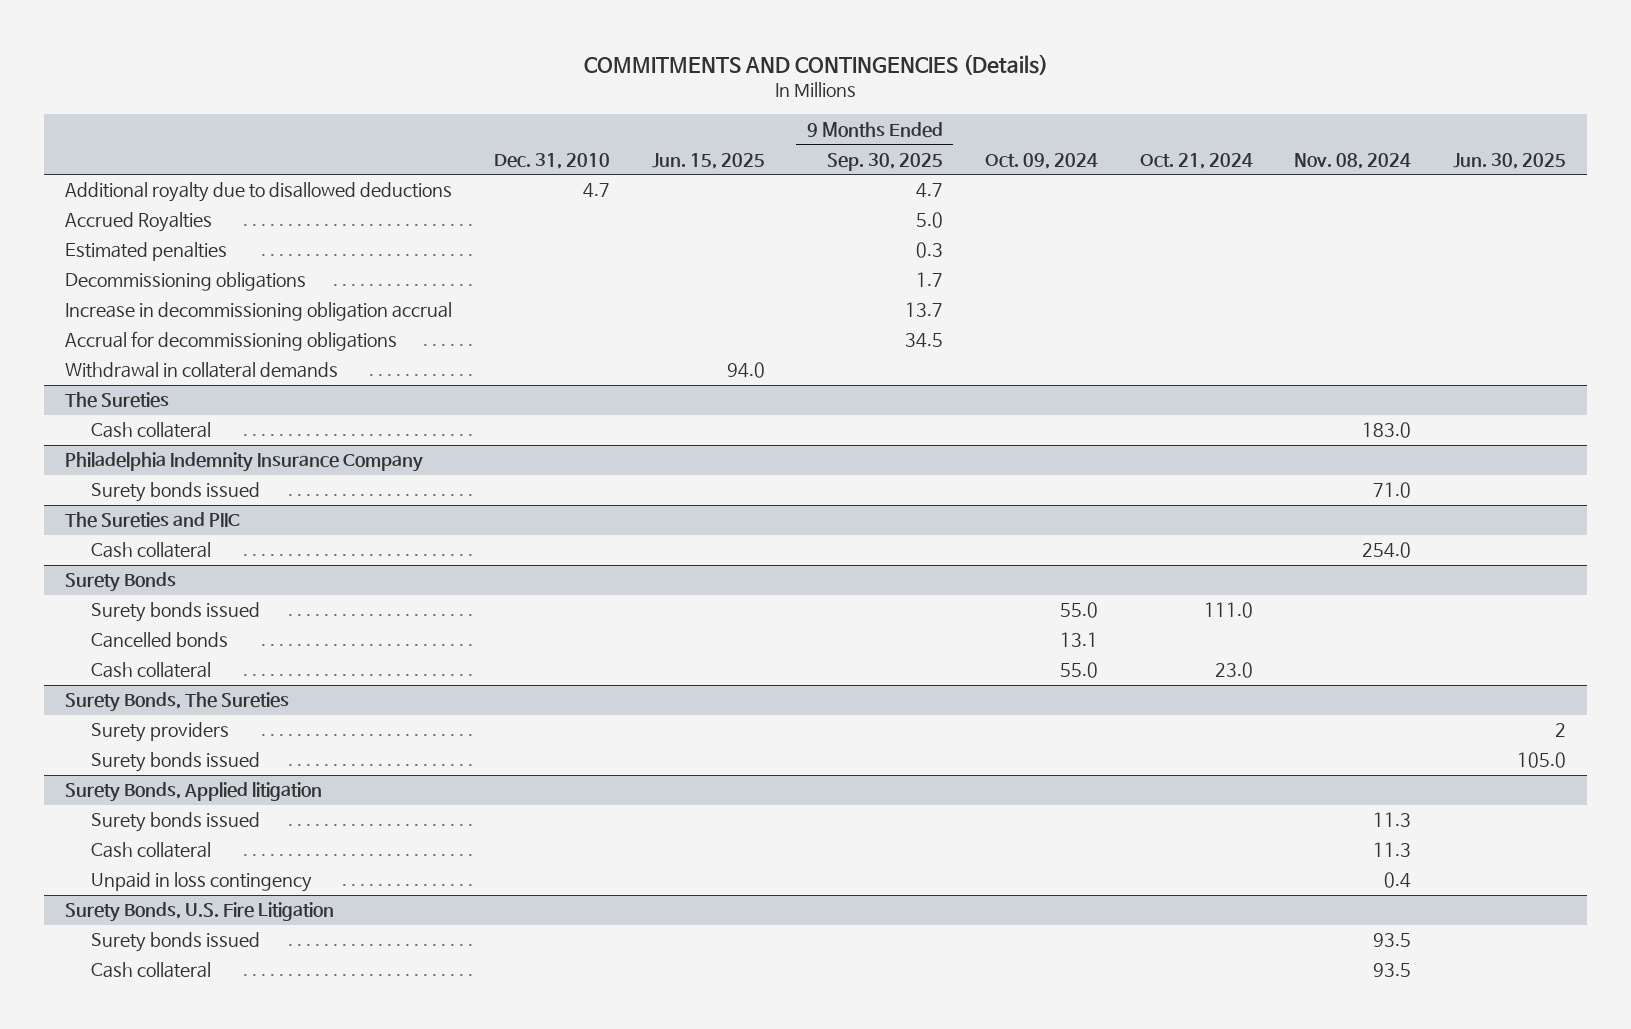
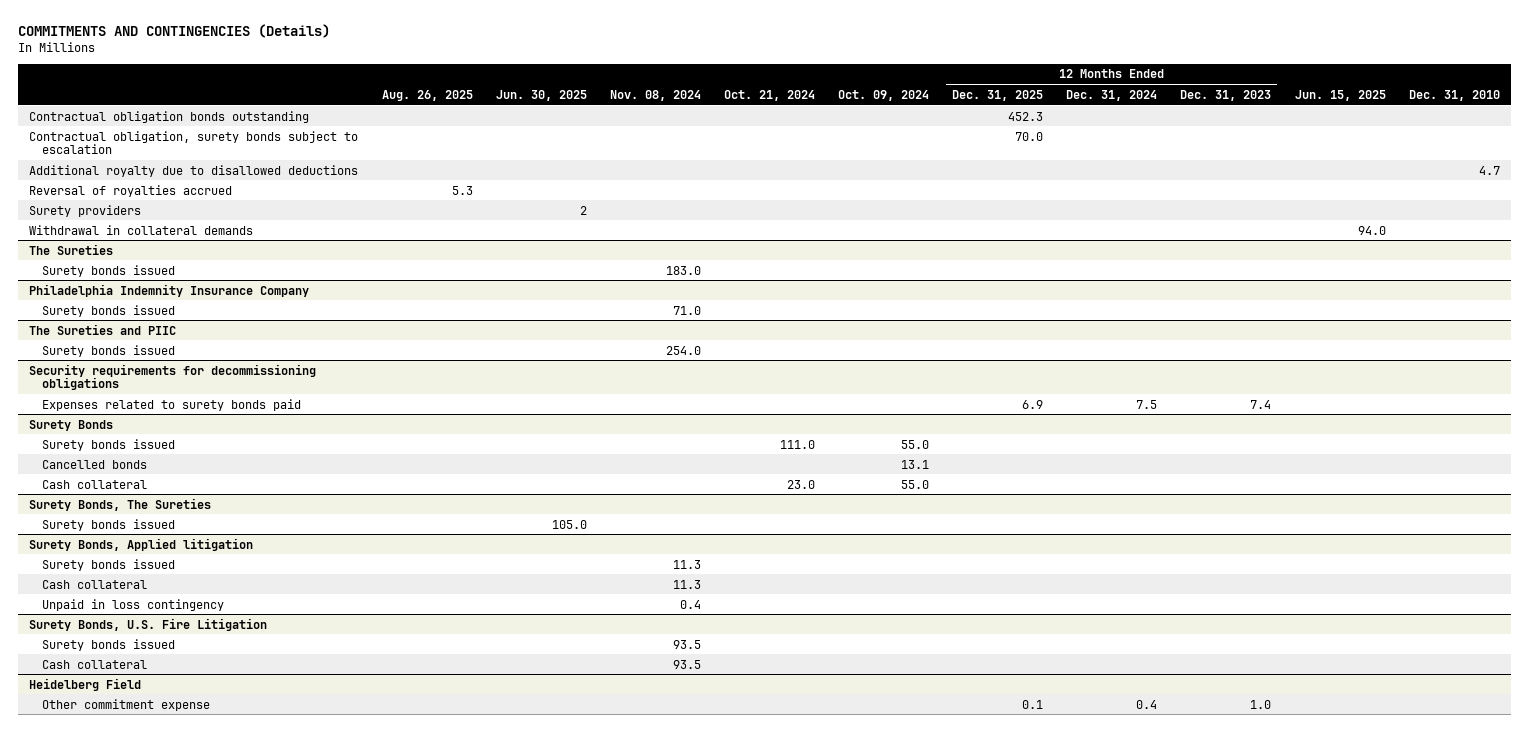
- | Dec. 31, 2010 | Jun. 15, 2025 | 9 Months Ended Sep. 30, 2025 | Oct. 09, 2024 | Oct. 21, 2024 | Nov. 08, 2024 | Jun. 30, 2025
+ | Aug. 26, 2025 | Jun. 30, 2025 | Nov. 08, 2024 | Oct. 21, 2024 | Oct. 09, 2024 | 12 Months Ended Dec. 31, 2025 | 12 Months Ended Dec. 31, 2024 | 12 Months Ended Dec. 31, 2023 | Jun. 15, 2025 | Dec. 31, 2010
+ Contractual obligation bonds outstanding | | | | | | 452.3 | | | |
+ Contractual obligation, surety bonds subject to escalation | | | | | | 70.0 | | | |
- Accrued Royalties | | | 5.0 | | | |
- Estimated penalties | | | 0.3 | | | |
- Decommissioning obligations | | | 1.7 | | | |
- Increase in decommissioning obligation accrual | | | 13.7 | | | |
- Accrual for decommissioning obligations | | | 34.5 | | | |
+ Reversal of royalties accrued | 5.3 | | | | | | | | |
+ Surety providers | | 2 | | | | | | | |
@ The Sureties
- Cash collateral | | | | | | 183.0 |
+ Surety bonds issued | | | 183.0 | | | | | | |
@ The Sureties and PIIC
- Cash collateral | | | | | | 254.0 |
+ Surety bonds issued | | | 254.0 | | | | | | |
+ Security requirements for decommissioning obligations
+ Expenses related to surety bonds paid | | | | | | 6.9 | 7.5 | 7.4 | |
@ Surety Bonds, The Sureties
- Surety providers | | | | | | | 2
+ Heidelberg Field
+ Other commitment expense | | | | | | 0.1 | 0.4 | 1.0 | |

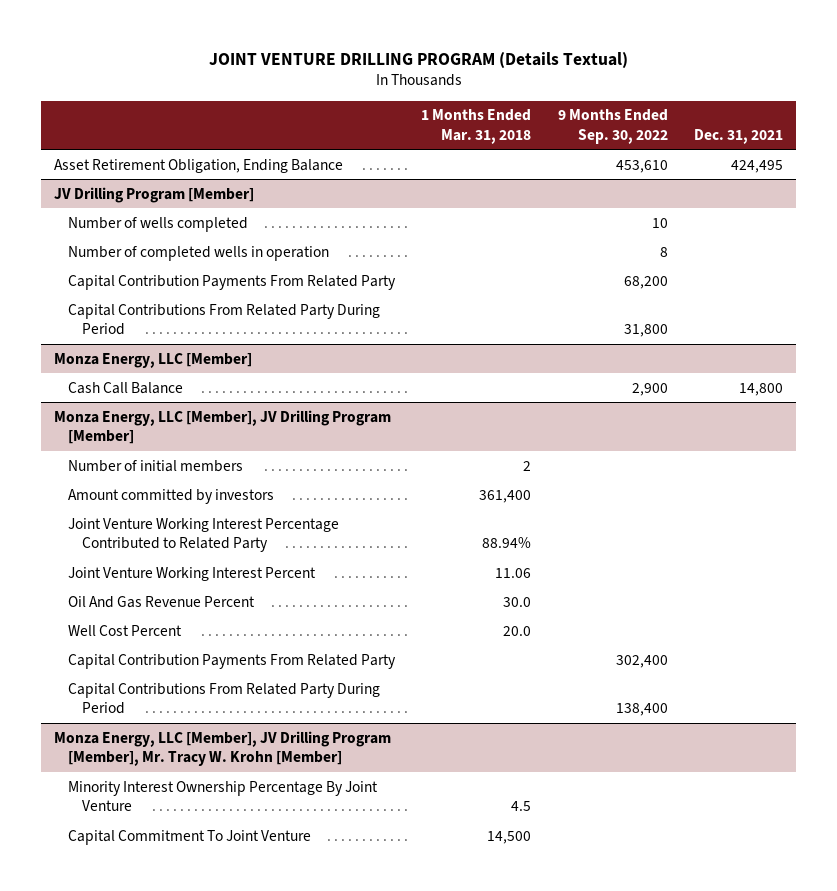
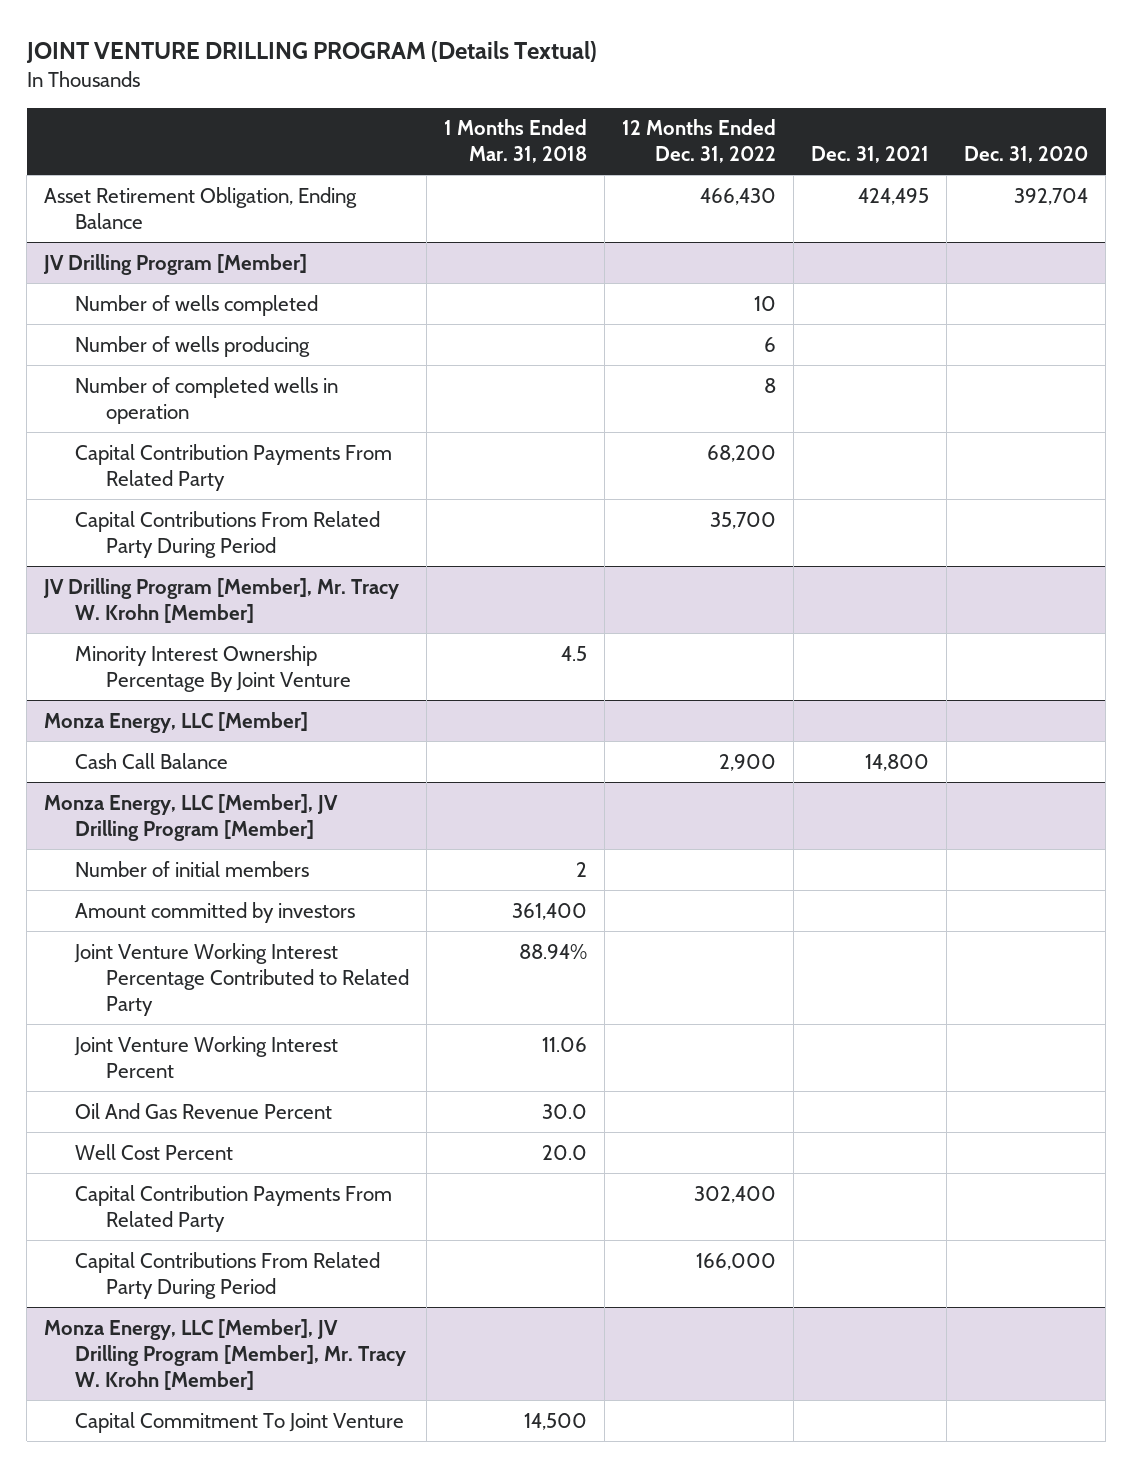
- | 1 Months Ended Mar. 31, 2018 | 9 Months Ended Sep. 30, 2022 | Dec. 31, 2021
+ | 1 Months Ended Mar. 31, 2018 | 12 Months Ended Dec. 31, 2022 | Dec. 31, 2021 | Dec. 31, 2020
@ JV Drilling Program [Member]
+ Number of wells producing | | 6 | |
+ JV Drilling Program [Member], Mr. Tracy W. Krohn [Member]
+ Minority Interest Ownership Percentage By Joint Venture | 4.5 | | |
@ Monza Energy, LLC [Member], JV Drilling Program [Member], Mr. Tracy W. Krohn [Member]
- Minority Interest Ownership Percentage By Joint Venture | 4.5 | |

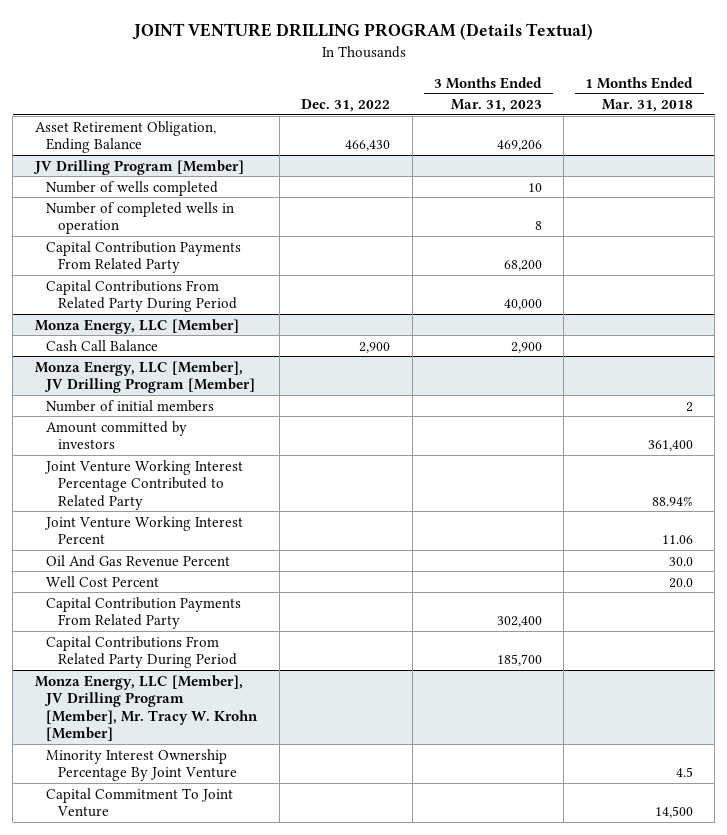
- | 1 Months Ended Mar. 31, 2018 | 12 Months Ended Dec. 31, 2022 | Dec. 31, 2021 | Dec. 31, 2020
+ | Dec. 31, 2022 | 3 Months Ended Mar. 31, 2023 | 1 Months Ended Mar. 31, 2018
@ JV Drilling Program [Member]
- Number of wells producing | | 6 | |
- JV Drilling Program [Member], Mr. Tracy W. Krohn [Member]
- Minority Interest Ownership Percentage By Joint Venture | 4.5 | | |
@ Monza Energy, LLC [Member], JV Drilling Program [Member], Mr. Tracy W. Krohn [Member]
+ Minority Interest Ownership Percentage By Joint Venture | | | 4.5

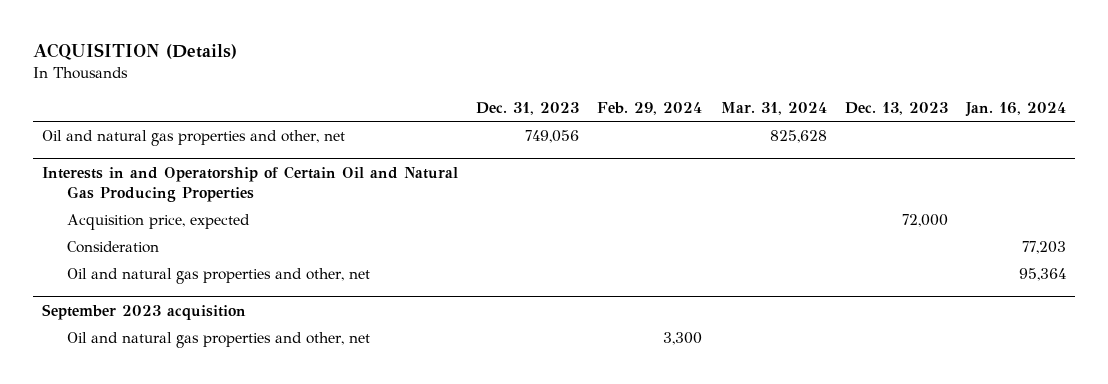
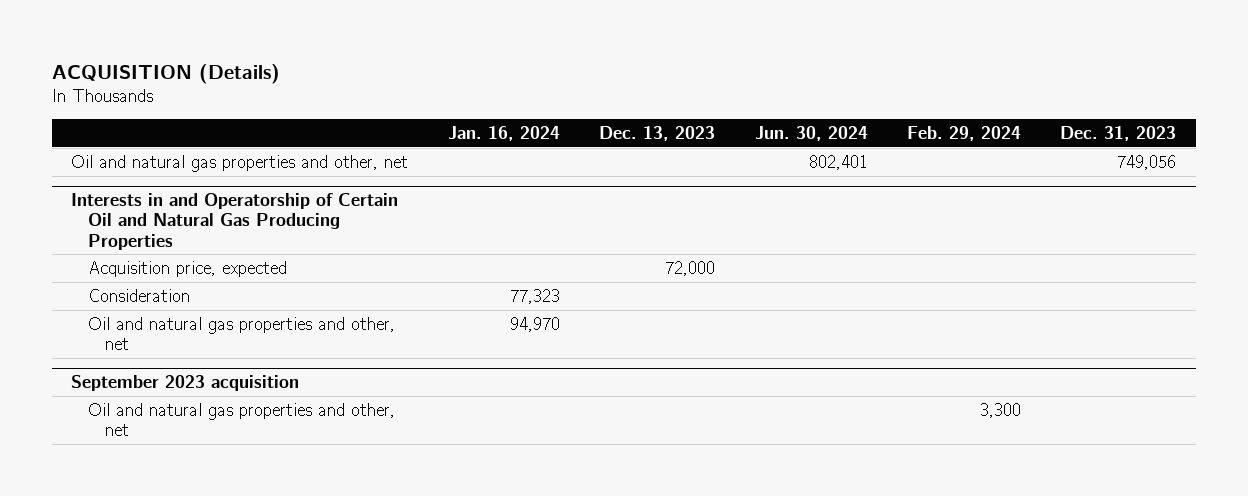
- | Dec. 31, 2023 | Feb. 29, 2024 | Mar. 31, 2024 | Dec. 13, 2023 | Jan. 16, 2024
+ | Jan. 16, 2024 | Dec. 13, 2023 | Jun. 30, 2024 | Feb. 29, 2024 | Dec. 31, 2023
@ Interests in and Operatorship of Certain Oil and Natural Gas Producing Properties
- Consideration | | | | | 77,203
- Oil and natural gas properties and other, net | | | | | 95,364
+ Consideration | 77,323 | | | |
+ Oil and natural gas properties and other, net | 94,970 | | | |

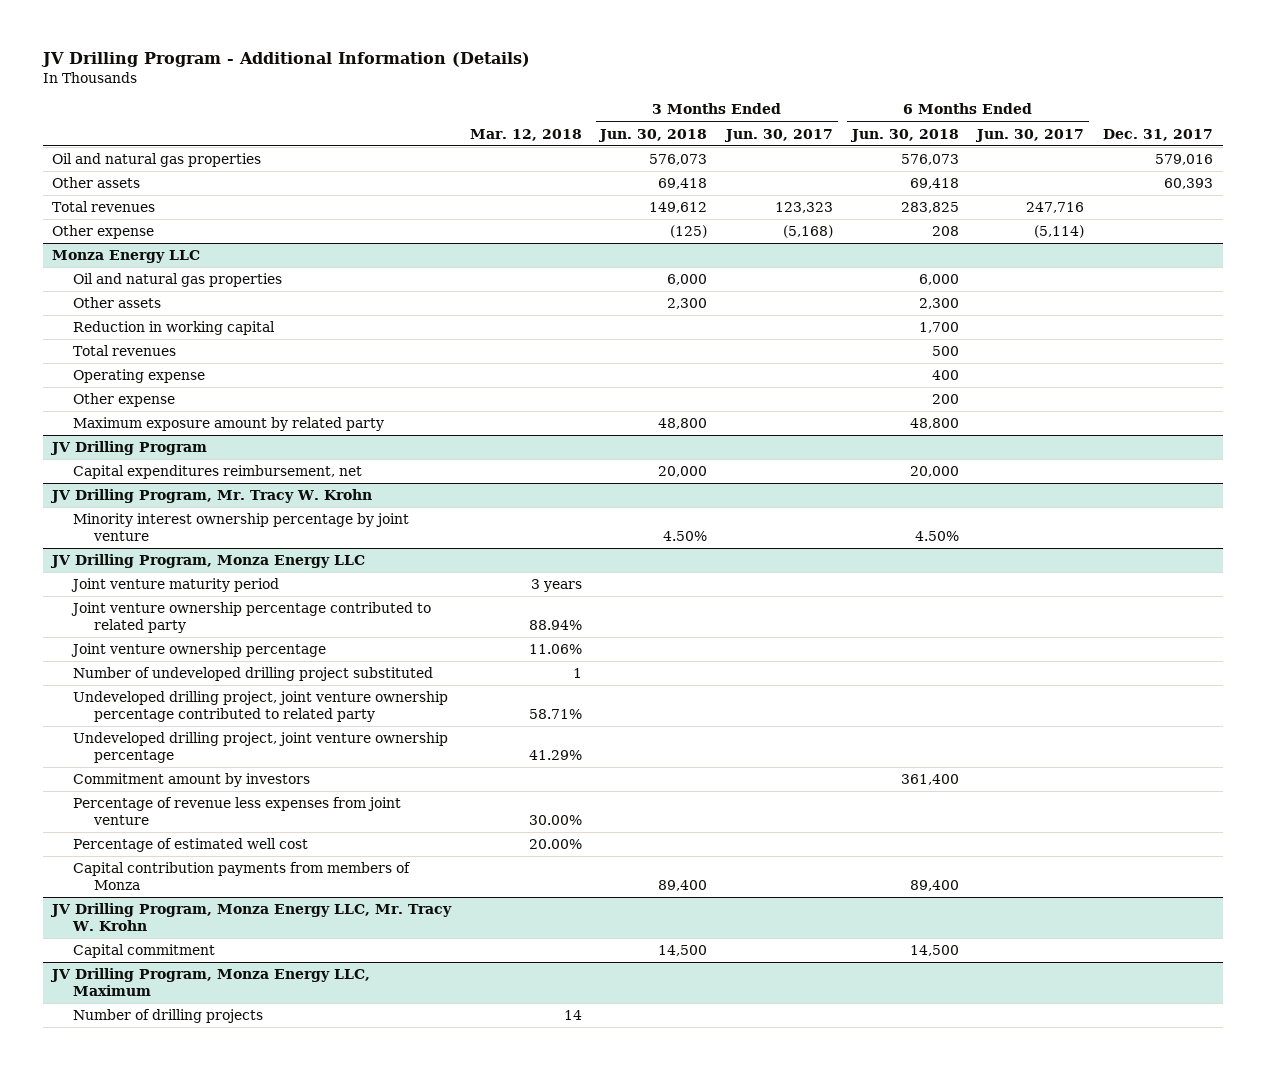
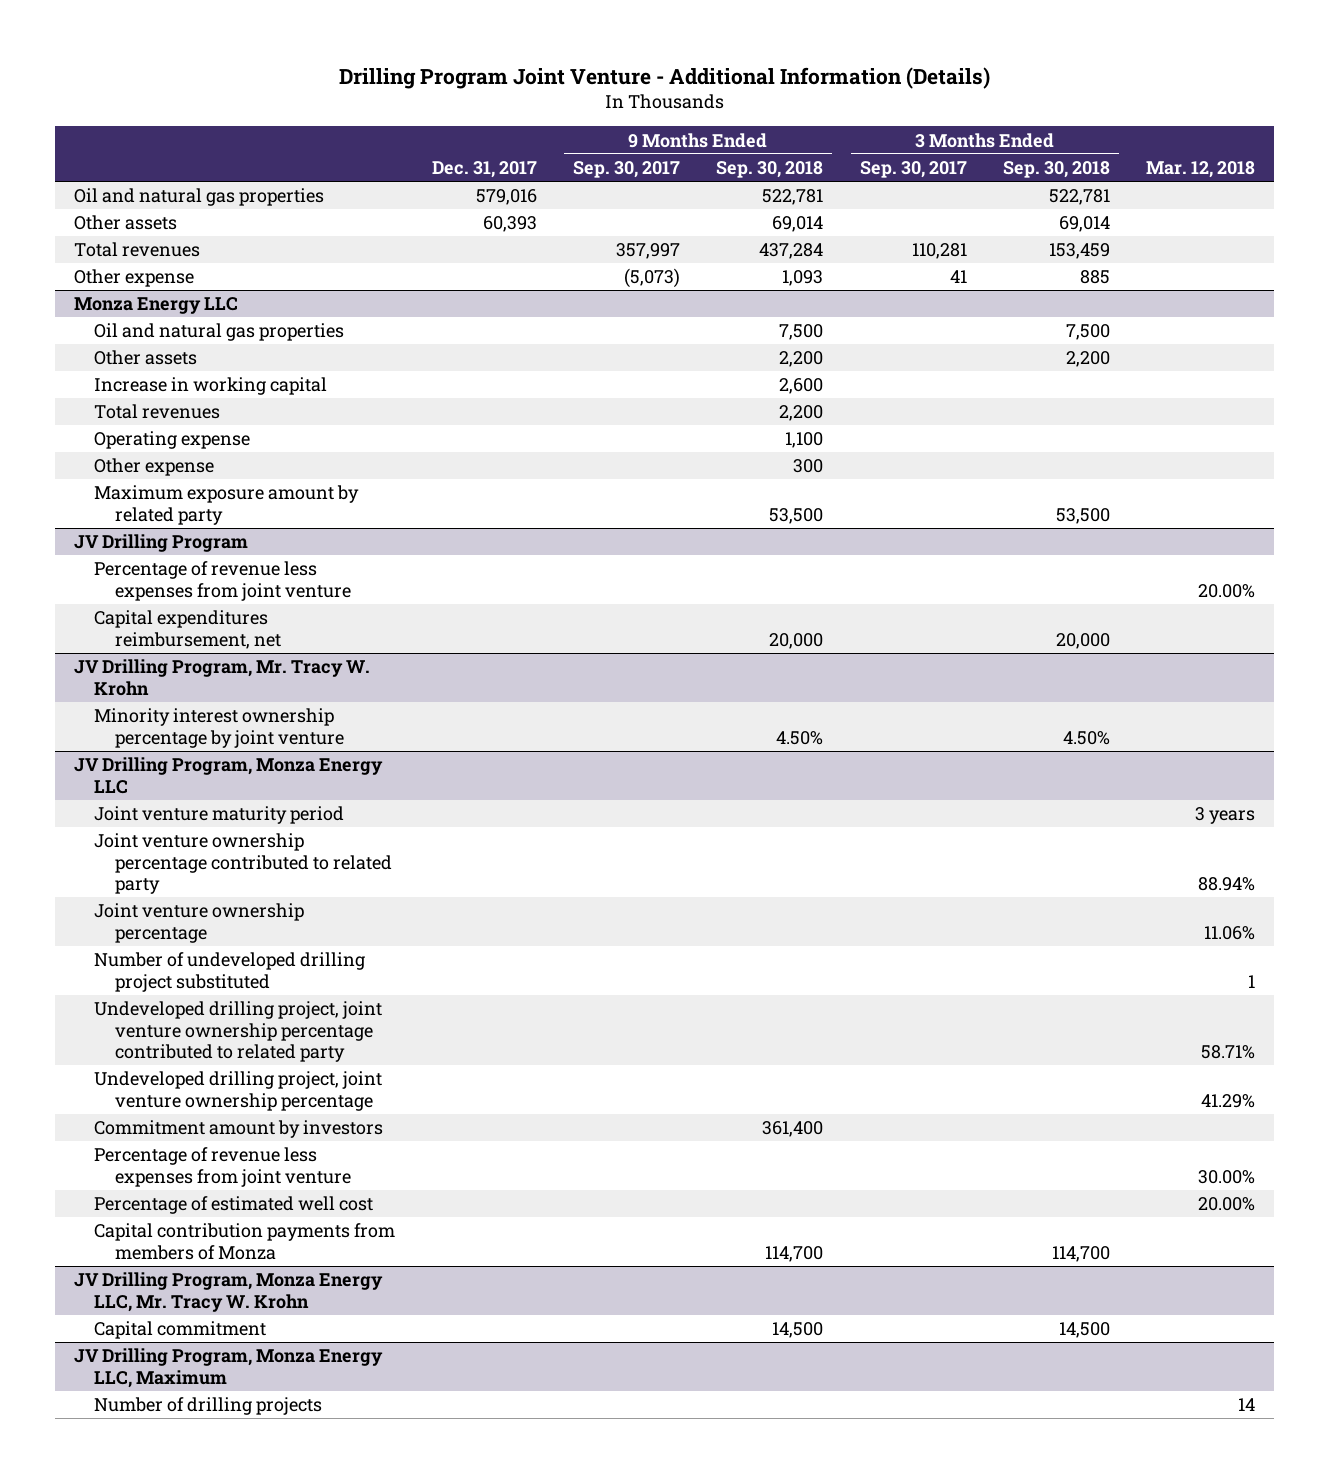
- JV Drilling Program - Additional Information (Details)
+ Drilling Program Joint Venture - Additional Information (Details)
- | Mar. 12, 2018 | 3 Months Ended Jun. 30, 2018 | 3 Months Ended Jun. 30, 2017 | 6 Months Ended Jun. 30, 2018 | 6 Months Ended Jun. 30, 2017 | Dec. 31, 2017
+ | Dec. 31, 2017 | 9 Months Ended Sep. 30, 2017 | 9 Months Ended Sep. 30, 2018 | 3 Months Ended Sep. 30, 2017 | 3 Months Ended Sep. 30, 2018 | Mar. 12, 2018
@ Monza Energy LLC
- Reduction in working capital | | | | 1,700 | |
+ Increase in working capital | | | 2,600 | | |
@ JV Drilling Program
+ Percentage of revenue less expenses from joint venture | | | | | | 20.00%

